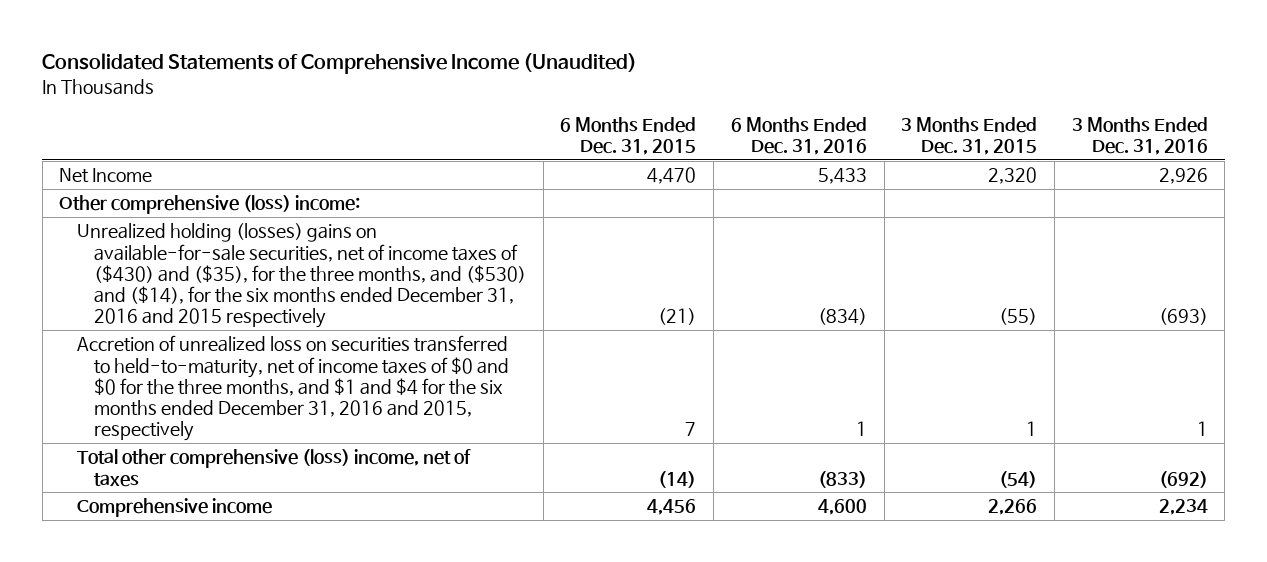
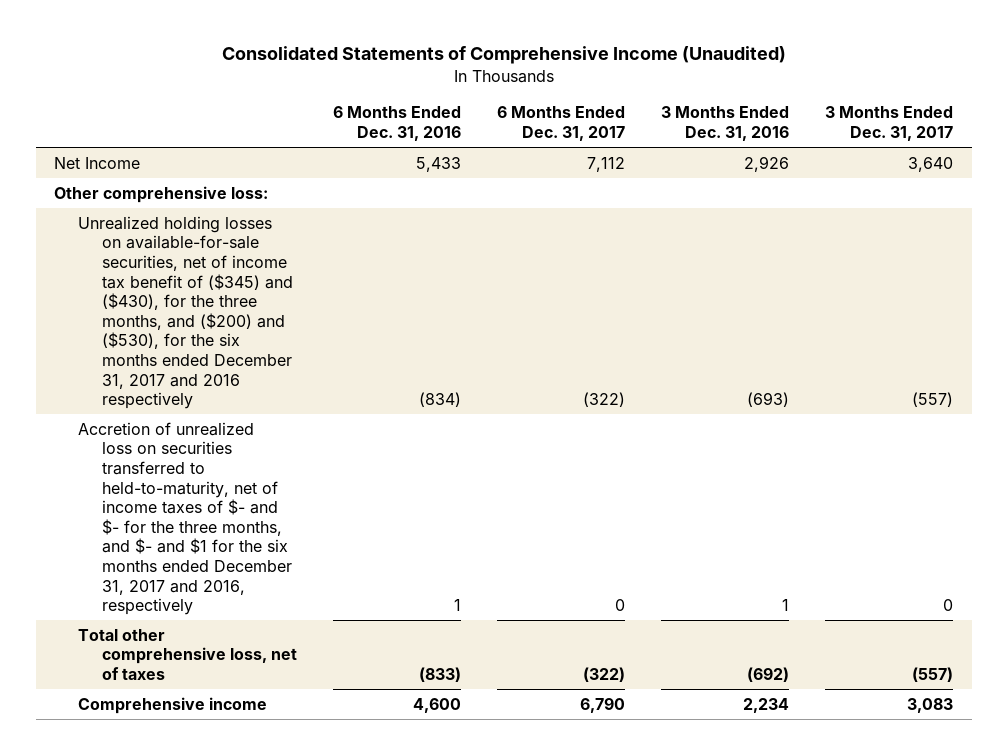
- | 6 Months Ended Dec. 31, 2015 | 6 Months Ended Dec. 31, 2016 | 3 Months Ended Dec. 31, 2015 | 3 Months Ended Dec. 31, 2016
+ | 6 Months Ended Dec. 31, 2016 | 6 Months Ended Dec. 31, 2017 | 3 Months Ended Dec. 31, 2016 | 3 Months Ended Dec. 31, 2017
- Other comprehensive (loss) income:
- Unrealized holding (losses) gains on available-for-sale securities, net of income taxes of ($430) and ($35), for the three months, and ($530) and ($14), for the six months ended December 31, 2016 and 2015 respectively | (21) | (834) | (55) | (693)
- Accretion of unrealized loss on securities transferred to held-to-maturity, net of income taxes of $0 and $0 for the three months, and $1 and $4 for the six months ended December 31, 2016 and 2015, respectively | 7 | 1 | 1 | 1
- Total other comprehensive (loss) income, net of taxes | (14) | (833) | (54) | (692)
+ Other comprehensive loss:
+ Unrealized holding losses on available-for-sale securities, net of income tax benefit of ($345) and ($430), for the three months, and ($200) and ($530), for the six months ended December 31, 2017 and 2016 respectively | (834) | (322) | (693) | (557)
+ Accretion of unrealized loss on securities transferred to held-to-maturity, net of income taxes of $- and $- for the three months, and $- and $1 for the six months ended December 31, 2017 and 2016, respectively | 1 | 0 | 1 | 0
+ Total other comprehensive loss, net of taxes | (833) | (322) | (692) | (557)

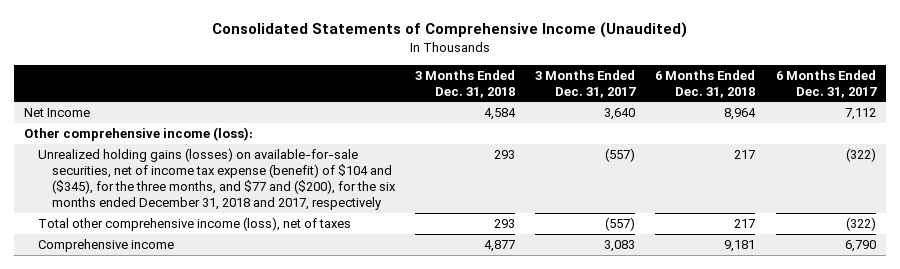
- | 6 Months Ended Dec. 31, 2016 | 6 Months Ended Dec. 31, 2017 | 3 Months Ended Dec. 31, 2016 | 3 Months Ended Dec. 31, 2017
+ | 3 Months Ended Dec. 31, 2018 | 3 Months Ended Dec. 31, 2017 | 6 Months Ended Dec. 31, 2018 | 6 Months Ended Dec. 31, 2017
- Other comprehensive loss:
- Unrealized holding losses on available-for-sale securities, net of income tax benefit of ($345) and ($430), for the three months, and ($200) and ($530), for the six months ended December 31, 2017 and 2016 respectively | (834) | (322) | (693) | (557)
- Accretion of unrealized loss on securities transferred to held-to-maturity, net of income taxes of $- and $- for the three months, and $- and $1 for the six months ended December 31, 2017 and 2016, respectively | 1 | 0 | 1 | 0
- Total other comprehensive loss, net of taxes | (833) | (322) | (692) | (557)
+ Other comprehensive income (loss):
+ Unrealized holding gains (losses) on available-for-sale securities, net of income tax expense (benefit) of $104 and ($345), for the three months, and $77 and ($200), for the six months ended December 31, 2018 and 2017, respectively | 293 | (557) | 217 | (322)
+ Total other comprehensive income (loss), net of taxes | 293 | (557) | 217 | (322)

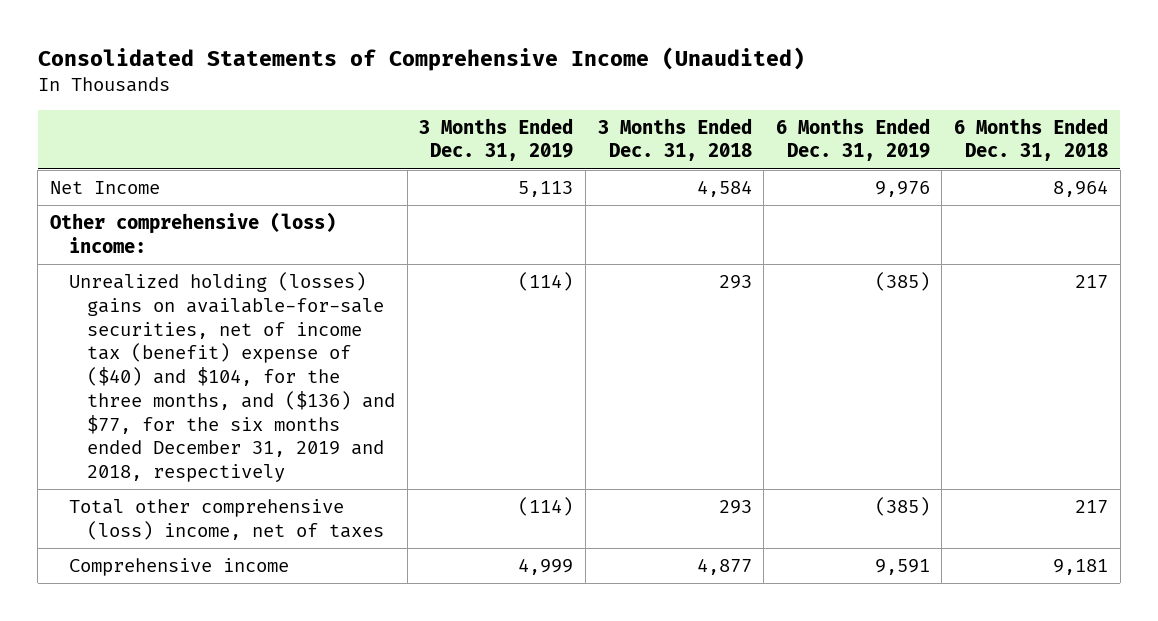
- | 3 Months Ended Dec. 31, 2018 | 3 Months Ended Dec. 31, 2017 | 6 Months Ended Dec. 31, 2018 | 6 Months Ended Dec. 31, 2017
+ | 3 Months Ended Dec. 31, 2019 | 3 Months Ended Dec. 31, 2018 | 6 Months Ended Dec. 31, 2019 | 6 Months Ended Dec. 31, 2018
- Other comprehensive income (loss):
- Unrealized holding gains (losses) on available-for-sale securities, net of income tax expense (benefit) of $104 and ($345), for the three months, and $77 and ($200), for the six months ended December 31, 2018 and 2017, respectively | 293 | (557) | 217 | (322)
- Total other comprehensive income (loss), net of taxes | 293 | (557) | 217 | (322)
+ Other comprehensive (loss) income:
+ Unrealized holding (losses) gains on available-for-sale securities, net of income tax (benefit) expense of ($40) and $104, for the three months, and ($136) and $77, for the six months ended December 31, 2019 and 2018, respectively | (114) | 293 | (385) | 217
+ Total other comprehensive (loss) income, net of taxes | (114) | 293 | (385) | 217

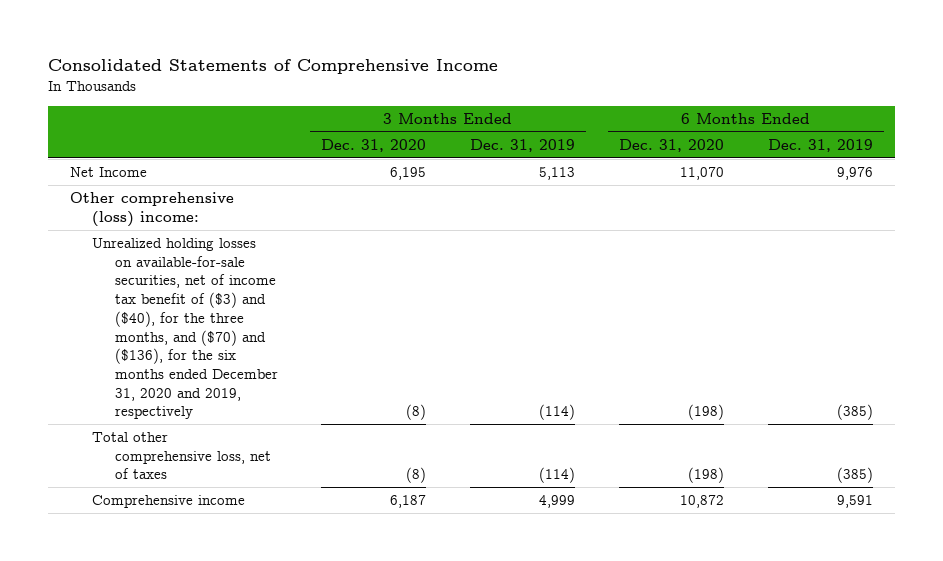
- Consolidated Statements of Comprehensive Income (Unaudited)
+ Consolidated Statements of Comprehensive Income
- | 3 Months Ended Dec. 31, 2019 | 3 Months Ended Dec. 31, 2018 | 6 Months Ended Dec. 31, 2019 | 6 Months Ended Dec. 31, 2018
+ | 3 Months Ended Dec. 31, 2020 | 3 Months Ended Dec. 31, 2019 | 6 Months Ended Dec. 31, 2020 | 6 Months Ended Dec. 31, 2019
- Unrealized holding (losses) gains on available-for-sale securities, net of income tax (benefit) expense of ($40) and $104, for the three months, and ($136) and $77, for the six months ended December 31, 2019 and 2018, respectively | (114) | 293 | (385) | 217
- Total other comprehensive (loss) income, net of taxes | (114) | 293 | (385) | 217
+ Unrealized holding losses on available-for-sale securities, net of income tax benefit of ($3) and ($40), for the three months, and ($70) and ($136), for the six months ended December 31, 2020 and 2019, respectively | (8) | (114) | (198) | (385)
+ Total other comprehensive loss, net of taxes | (8) | (114) | (198) | (385)

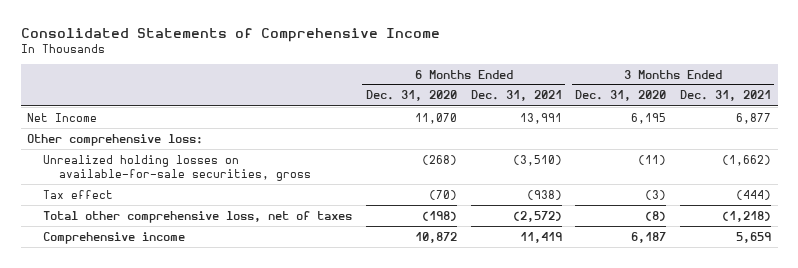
- | 3 Months Ended Dec. 31, 2020 | 3 Months Ended Dec. 31, 2019 | 6 Months Ended Dec. 31, 2020 | 6 Months Ended Dec. 31, 2019
+ | 6 Months Ended Dec. 31, 2020 | 6 Months Ended Dec. 31, 2021 | 3 Months Ended Dec. 31, 2020 | 3 Months Ended Dec. 31, 2021
- Other comprehensive (loss) income:
- Unrealized holding losses on available-for-sale securities, net of income tax benefit of ($3) and ($40), for the three months, and ($70) and ($136), for the six months ended December 31, 2020 and 2019, respectively | (8) | (114) | (198) | (385)
+ Other comprehensive loss:
+ Unrealized holding losses on available-for-sale securities, gross | (268) | (3,510) | (11) | (1,662)
+ Tax effect | (70) | (938) | (3) | (444)

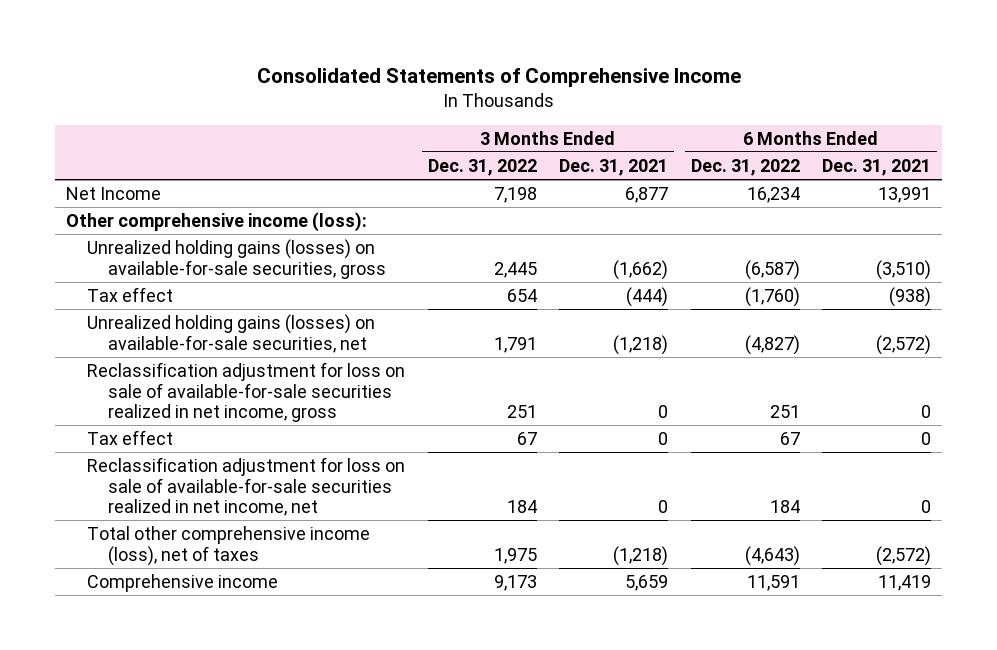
- | 6 Months Ended Dec. 31, 2020 | 6 Months Ended Dec. 31, 2021 | 3 Months Ended Dec. 31, 2020 | 3 Months Ended Dec. 31, 2021
+ | 3 Months Ended Dec. 31, 2022 | 3 Months Ended Dec. 31, 2021 | 6 Months Ended Dec. 31, 2022 | 6 Months Ended Dec. 31, 2021
- Other comprehensive loss:
- Unrealized holding losses on available-for-sale securities, gross | (268) | (3,510) | (11) | (1,662)
+ Other comprehensive income (loss):
+ Unrealized holding gains (losses) on available-for-sale securities, gross | 2,445 | (1,662) | (6,587) | (3,510)
- Total other comprehensive loss, net of taxes | (198) | (2,572) | (8) | (1,218)
+ Unrealized holding gains (losses) on available-for-sale securities, net | 1,791 | (1,218) | (4,827) | (2,572)
+ Reclassification adjustment for loss on sale of available-for-sale securities realized in net income, gross | 251 | 0 | 251 | 0
+ Tax effect | 67 | 0 | 67 | 0
+ Reclassification adjustment for loss on sale of available-for-sale securities realized in net income, net | 184 | 0 | 184 | 0
+ Total other comprehensive income (loss), net of taxes | 1,975 | (1,218) | (4,643) | (2,572)

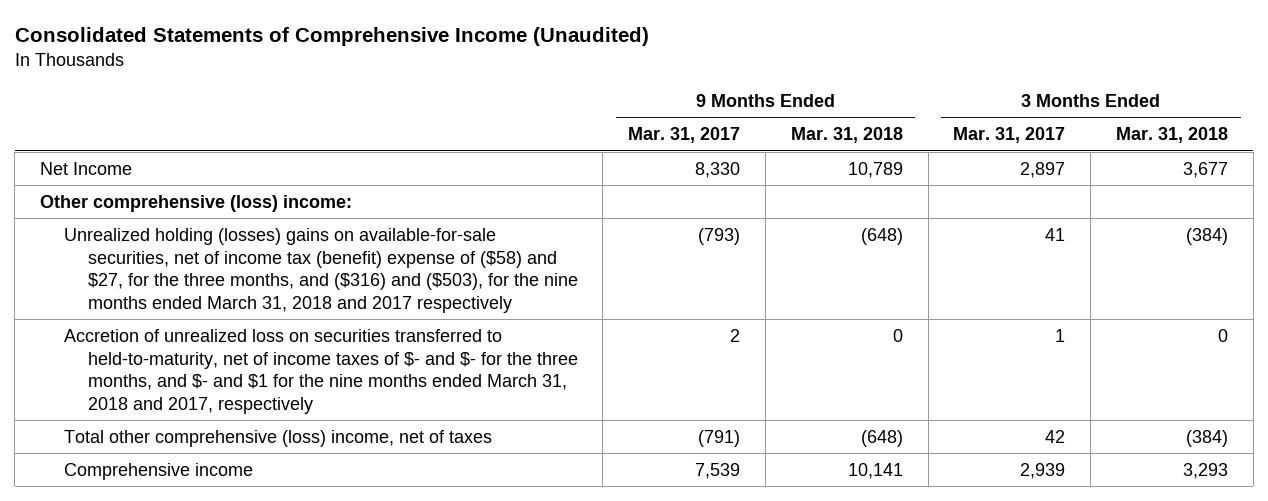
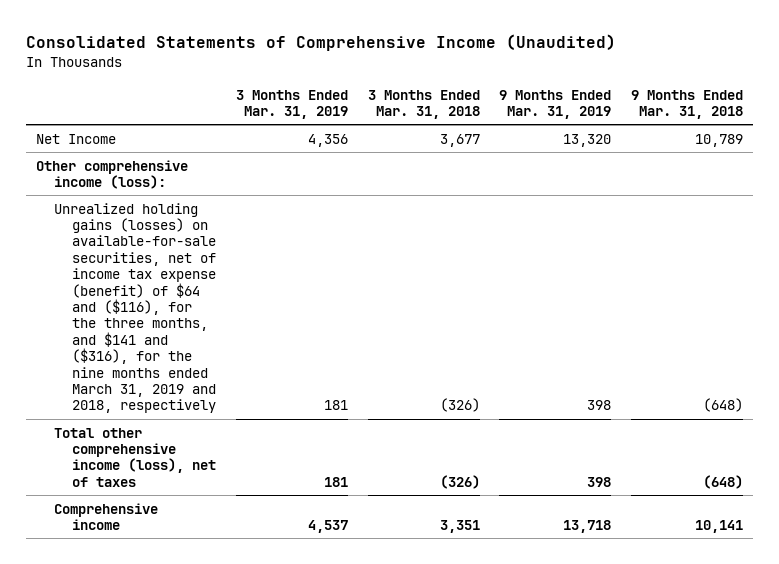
- | 9 Months Ended Mar. 31, 2017 | 9 Months Ended Mar. 31, 2018 | 3 Months Ended Mar. 31, 2017 | 3 Months Ended Mar. 31, 2018
+ | 3 Months Ended Mar. 31, 2019 | 3 Months Ended Mar. 31, 2018 | 9 Months Ended Mar. 31, 2019 | 9 Months Ended Mar. 31, 2018
- Other comprehensive (loss) income:
- Unrealized holding (losses) gains on available-for-sale securities, net of income tax (benefit) expense of ($58) and $27, for the three months, and ($316) and ($503), for the nine months ended March 31, 2018 and 2017 respectively | (793) | (648) | 41 | (384)
- Accretion of unrealized loss on securities transferred to held-to-maturity, net of income taxes of $- and $- for the three months, and $- and $1 for the nine months ended March 31, 2018 and 2017, respectively | 2 | 0 | 1 | 0
- Total other comprehensive (loss) income, net of taxes | (791) | (648) | 42 | (384)
- Comprehensive income | 7,539 | 10,141 | 2,939 | 3,293
+ Other comprehensive income (loss):
+ Unrealized holding gains (losses) on available-for-sale securities, net of income tax expense (benefit) of $64 and ($116), for the three months, and $141 and ($316), for the nine months ended March 31, 2019 and 2018, respectively | 181 | (326) | 398 | (648)
+ Total other comprehensive income (loss), net of taxes | 181 | (326) | 398 | (648)
+ Comprehensive income | 4,537 | 3,351 | 13,718 | 10,141

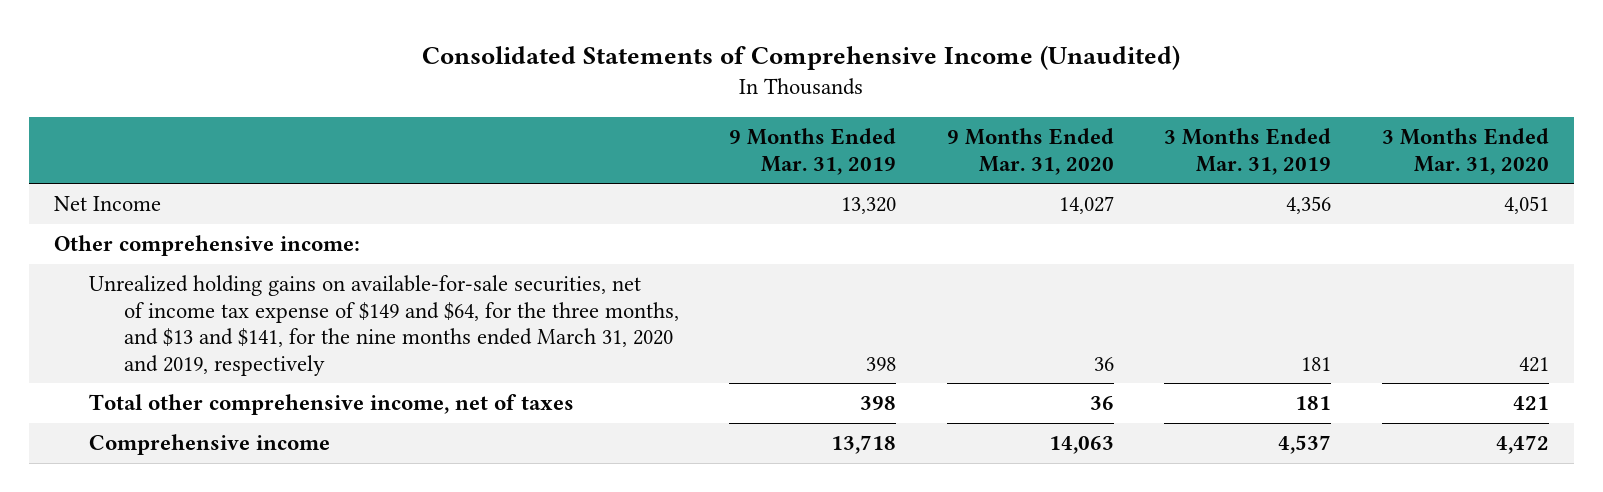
- | 3 Months Ended Mar. 31, 2019 | 3 Months Ended Mar. 31, 2018 | 9 Months Ended Mar. 31, 2019 | 9 Months Ended Mar. 31, 2018
+ | 9 Months Ended Mar. 31, 2019 | 9 Months Ended Mar. 31, 2020 | 3 Months Ended Mar. 31, 2019 | 3 Months Ended Mar. 31, 2020
- Other comprehensive income (loss):
- Unrealized holding gains (losses) on available-for-sale securities, net of income tax expense (benefit) of $64 and ($116), for the three months, and $141 and ($316), for the nine months ended March 31, 2019 and 2018, respectively | 181 | (326) | 398 | (648)
- Total other comprehensive income (loss), net of taxes | 181 | (326) | 398 | (648)
+ Other comprehensive income:
+ Unrealized holding gains on available-for-sale securities, net of income tax expense of $149 and $64, for the three months, and $13 and $141, for the nine months ended March 31, 2020 and 2019, respectively | 398 | 36 | 181 | 421
+ Total other comprehensive income, net of taxes | 398 | 36 | 181 | 421

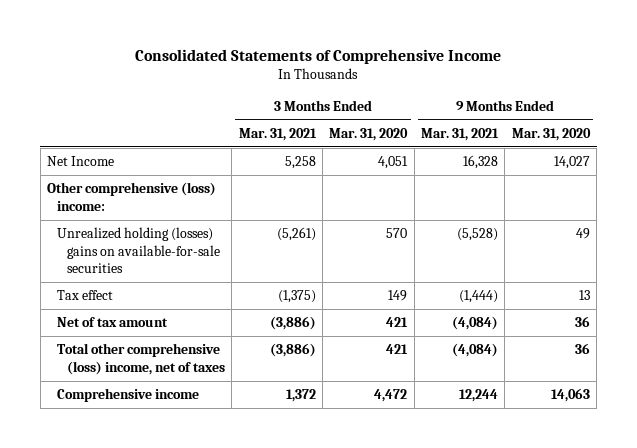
- Consolidated Statements of Comprehensive Income (Unaudited)
+ Consolidated Statements of Comprehensive Income
- | 9 Months Ended Mar. 31, 2019 | 9 Months Ended Mar. 31, 2020 | 3 Months Ended Mar. 31, 2019 | 3 Months Ended Mar. 31, 2020
+ | 3 Months Ended Mar. 31, 2021 | 3 Months Ended Mar. 31, 2020 | 9 Months Ended Mar. 31, 2021 | 9 Months Ended Mar. 31, 2020
- Other comprehensive income:
- Unrealized holding gains on available-for-sale securities, net of income tax expense of $149 and $64, for the three months, and $13 and $141, for the nine months ended March 31, 2020 and 2019, respectively | 398 | 36 | 181 | 421
- Total other comprehensive income, net of taxes | 398 | 36 | 181 | 421
+ Other comprehensive (loss) income:
+ Unrealized holding (losses) gains on available-for-sale securities | (5,261) | 570 | (5,528) | 49
+ Tax effect | (1,375) | 149 | (1,444) | 13
+ Net of tax amount | (3,886) | 421 | (4,084) | 36
+ Total other comprehensive (loss) income, net of taxes | (3,886) | 421 | (4,084) | 36

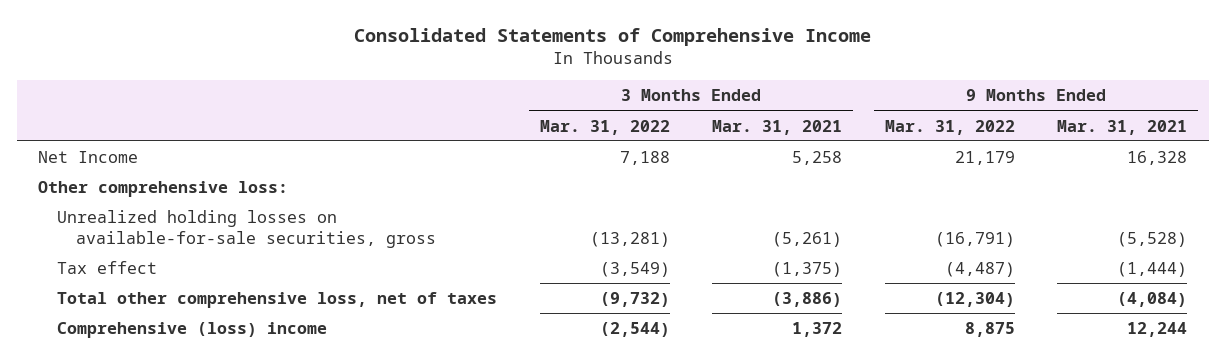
- | 3 Months Ended Mar. 31, 2021 | 3 Months Ended Mar. 31, 2020 | 9 Months Ended Mar. 31, 2021 | 9 Months Ended Mar. 31, 2020
+ | 3 Months Ended Mar. 31, 2022 | 3 Months Ended Mar. 31, 2021 | 9 Months Ended Mar. 31, 2022 | 9 Months Ended Mar. 31, 2021
- Other comprehensive (loss) income:
- Unrealized holding (losses) gains on available-for-sale securities | (5,261) | 570 | (5,528) | 49
+ Other comprehensive loss:
+ Unrealized holding losses on available-for-sale securities, gross | (13,281) | (5,261) | (16,791) | (5,528)
- Net of tax amount | (3,886) | 421 | (4,084) | 36
- Total other comprehensive (loss) income, net of taxes | (3,886) | 421 | (4,084) | 36
- Comprehensive income | 1,372 | 4,472 | 12,244 | 14,063
+ Total other comprehensive loss, net of taxes | (9,732) | (3,886) | (12,304) | (4,084)
+ Comprehensive (loss) income | (2,544) | 1,372 | 8,875 | 12,244

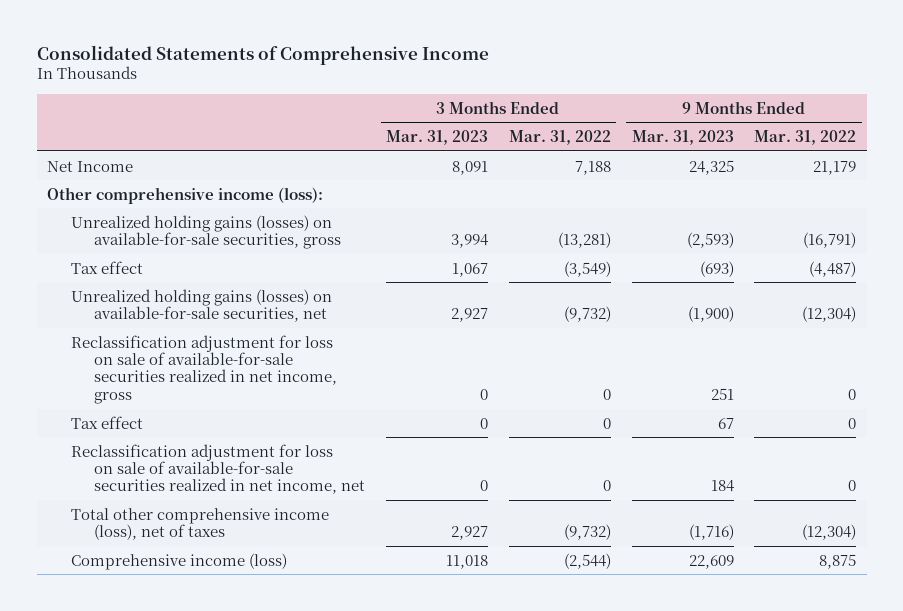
- | 3 Months Ended Mar. 31, 2022 | 3 Months Ended Mar. 31, 2021 | 9 Months Ended Mar. 31, 2022 | 9 Months Ended Mar. 31, 2021
+ | 3 Months Ended Mar. 31, 2023 | 3 Months Ended Mar. 31, 2022 | 9 Months Ended Mar. 31, 2023 | 9 Months Ended Mar. 31, 2022
- Other comprehensive loss:
- Unrealized holding losses on available-for-sale securities, gross | (13,281) | (5,261) | (16,791) | (5,528)
+ Other comprehensive income (loss):
+ Unrealized holding gains (losses) on available-for-sale securities, gross | 3,994 | (13,281) | (2,593) | (16,791)
- Total other comprehensive loss, net of taxes | (9,732) | (3,886) | (12,304) | (4,084)
- Comprehensive (loss) income | (2,544) | 1,372 | 8,875 | 12,244
+ Unrealized holding gains (losses) on available-for-sale securities, net | 2,927 | (9,732) | (1,900) | (12,304)
+ Reclassification adjustment for loss on sale of available-for-sale securities realized in net income, gross | 0 | 0 | 251 | 0
+ Tax effect | 0 | 0 | 67 | 0
+ Reclassification adjustment for loss on sale of available-for-sale securities realized in net income, net | 0 | 0 | 184 | 0
+ Total other comprehensive income (loss), net of taxes | 2,927 | (9,732) | (1,716) | (12,304)
+ Comprehensive income (loss) | 11,018 | (2,544) | 22,609 | 8,875

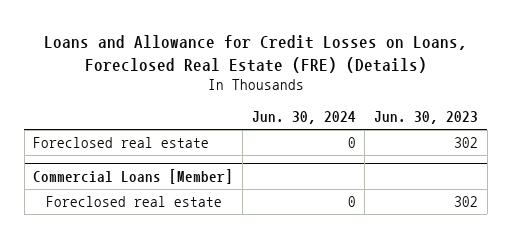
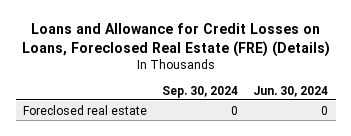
- | Jun. 30, 2024 | Jun. 30, 2023
+ | Sep. 30, 2024 | Jun. 30, 2024
- Commercial Loans [Member]
- Foreclosed real estate | 0 | 302

